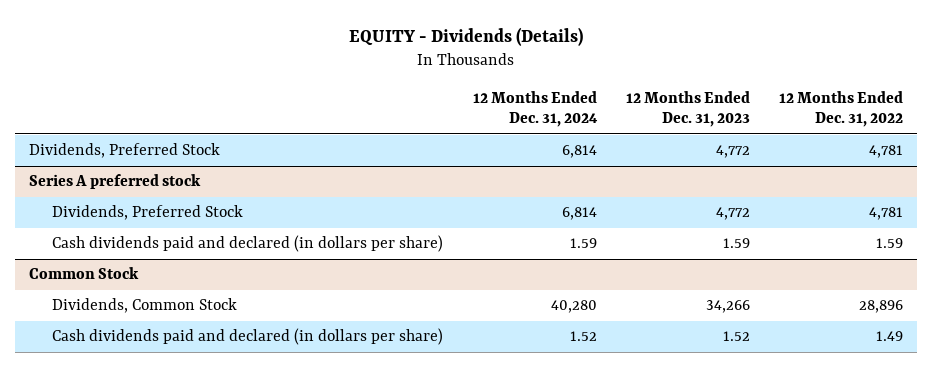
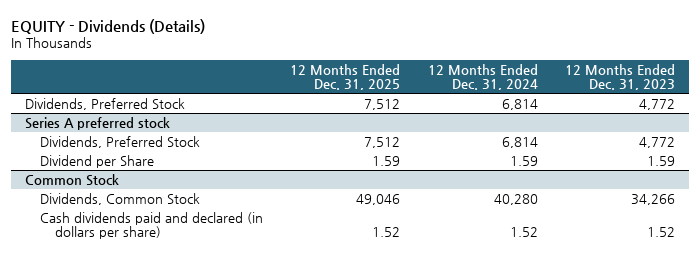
- | 12 Months Ended Dec. 31, 2024 | 12 Months Ended Dec. 31, 2023 | 12 Months Ended Dec. 31, 2022
+ | 12 Months Ended Dec. 31, 2025 | 12 Months Ended Dec. 31, 2024 | 12 Months Ended Dec. 31, 2023
@ Series A preferred stock
- Cash dividends paid and declared (in dollars per share) | 1.59 | 1.59 | 1.59
+ Dividend per Share | 1.59 | 1.59 | 1.59

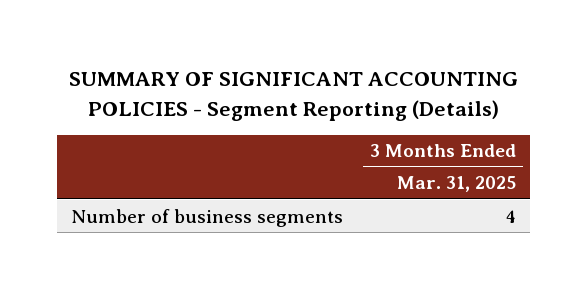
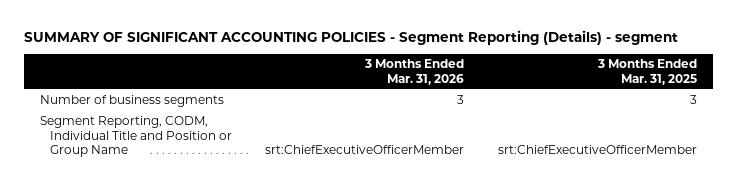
- SUMMARY OF SIGNIFICANT ACCOUNTING POLICIES - Segment Reporting (Details)
+ SUMMARY OF SIGNIFICANT ACCOUNTING POLICIES - Segment Reporting (Details) - segment
- | 3 Months Ended Mar. 31, 2025
+ | 3 Months Ended Mar. 31, 2026 | 3 Months Ended Mar. 31, 2025
- Number of business segments | 4
+ Number of business segments | 3 | 3
+ Segment Reporting, CODM, Individual Title and Position or Group Name | srt:ChiefExecutiveOfficerMember | srt:ChiefExecutiveOfficerMember

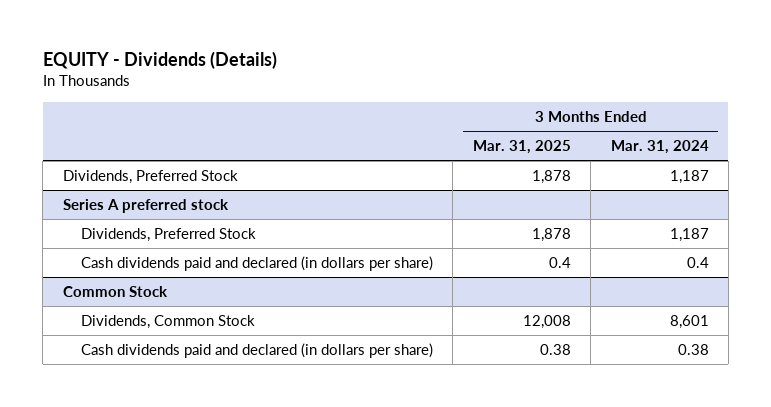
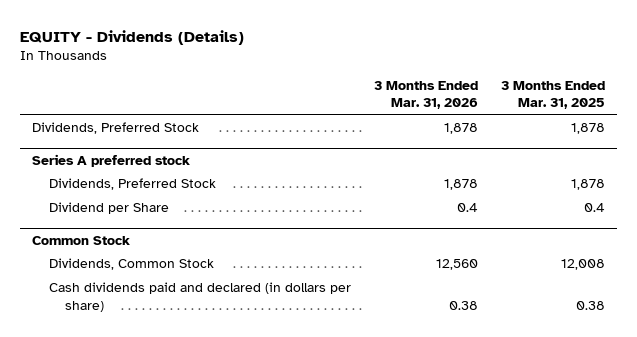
- | 3 Months Ended Mar. 31, 2025 | 3 Months Ended Mar. 31, 2024
+ | 3 Months Ended Mar. 31, 2026 | 3 Months Ended Mar. 31, 2025
@ Series A preferred stock
- Cash dividends paid and declared (in dollars per share) | 0.4 | 0.4
+ Dividend per Share | 0.4 | 0.4

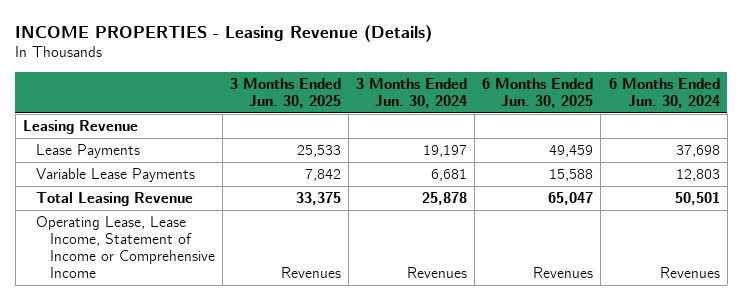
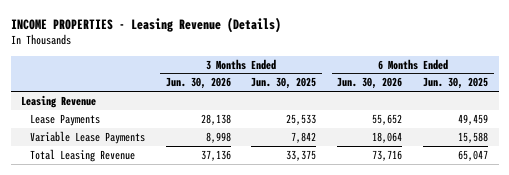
- | 3 Months Ended Jun. 30, 2025 | 3 Months Ended Jun. 30, 2024 | 6 Months Ended Jun. 30, 2025 | 6 Months Ended Jun. 30, 2024
+ | 3 Months Ended Jun. 30, 2026 | 3 Months Ended Jun. 30, 2025 | 6 Months Ended Jun. 30, 2026 | 6 Months Ended Jun. 30, 2025
- Operating Lease, Lease Income, Statement of Income or Comprehensive Income | Revenues | Revenues | Revenues | Revenues

